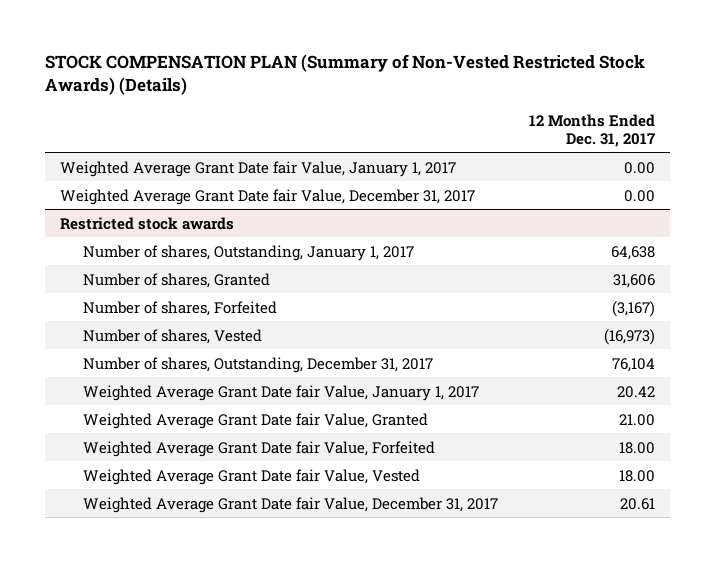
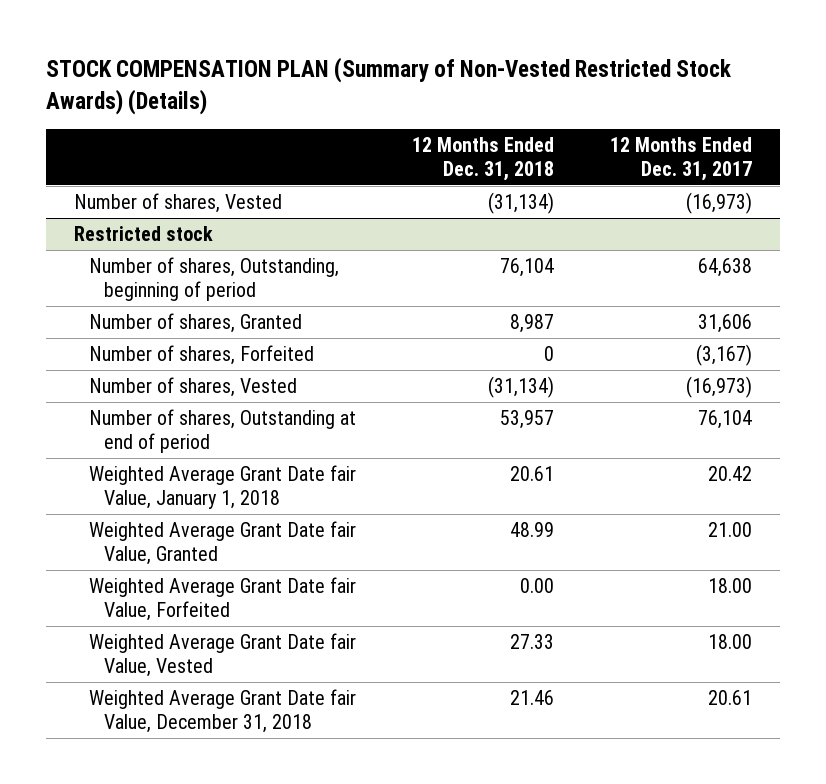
- | 12 Months Ended Dec. 31, 2017
+ | 12 Months Ended Dec. 31, 2018 | 12 Months Ended Dec. 31, 2017
- Weighted Average Grant Date fair Value, January 1, 2017 | 0.00
- Weighted Average Grant Date fair Value, December 31, 2017 | 0.00
- Restricted stock awards
- Number of shares, Outstanding, January 1, 2017 | 64,638
+ Number of shares, Vested | (31,134) | (16,973)
+ Restricted stock
+ Number of shares, Outstanding, beginning of period | 76,104 | 64,638
- Number of shares, Outstanding, December 31, 2017 | 76,104
- Weighted Average Grant Date fair Value, January 1, 2017 | 20.42
+ Number of shares, Outstanding at end of period | 53,957 | 76,104
+ Weighted Average Grant Date fair Value, January 1, 2018 | 20.61 | 20.42
- Weighted Average Grant Date fair Value, December 31, 2017 | 20.61
+ Weighted Average Grant Date fair Value, December 31, 2018 | 21.46 | 20.61

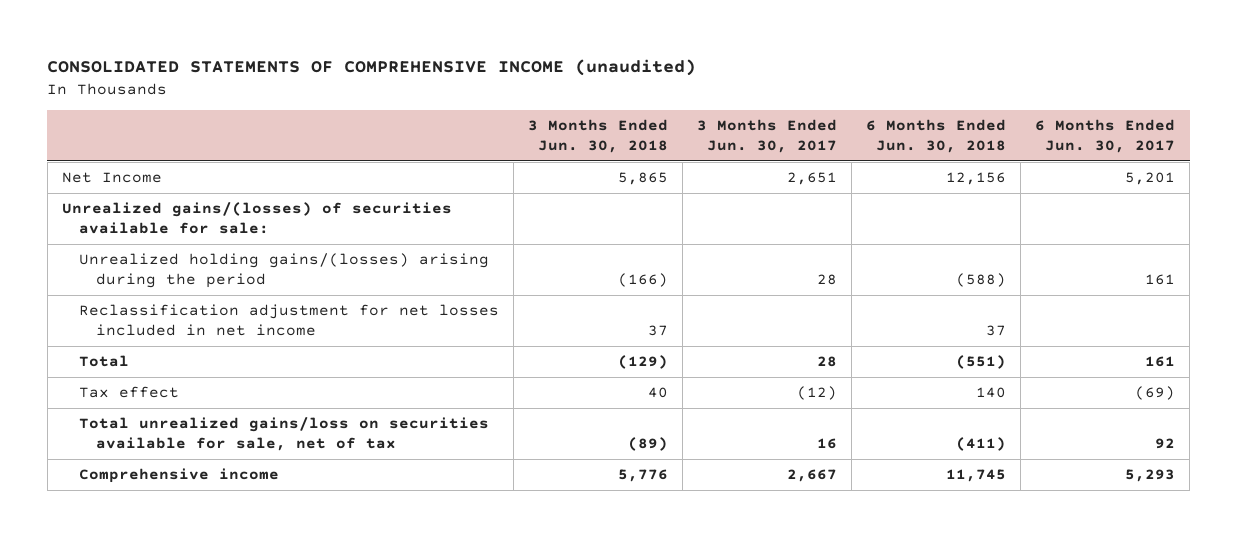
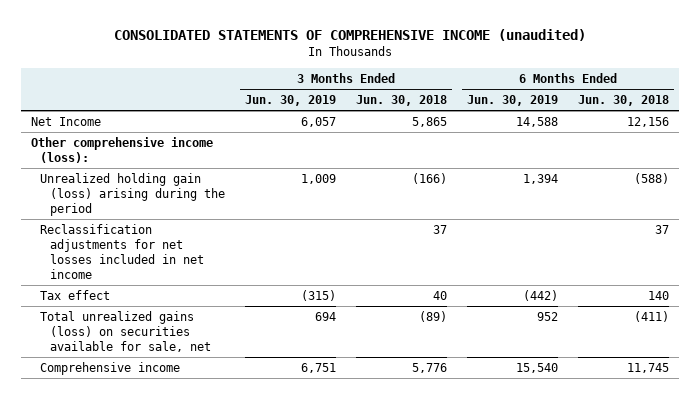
- | 3 Months Ended Jun. 30, 2018 | 3 Months Ended Jun. 30, 2017 | 6 Months Ended Jun. 30, 2018 | 6 Months Ended Jun. 30, 2017
+ | 3 Months Ended Jun. 30, 2019 | 3 Months Ended Jun. 30, 2018 | 6 Months Ended Jun. 30, 2019 | 6 Months Ended Jun. 30, 2018
- Unrealized gains/(losses) of securities available for sale:
- Unrealized holding gains/(losses) arising during the period | (166) | 28 | (588) | 161
- Reclassification adjustment for net losses included in net income | 37 | | 37 |
- Total | (129) | 28 | (551) | 161
+ Other comprehensive income (loss):
+ Unrealized holding gain (loss) arising during the period | 1,009 | (166) | 1,394 | (588)
+ Reclassification adjustments for net losses included in net income | | 37 | | 37
- Total unrealized gains/loss on securities available for sale, net of tax | (89) | 16 | (411) | 92
+ Total unrealized gains (loss) on securities available for sale, net | 694 | (89) | 952 | (411)

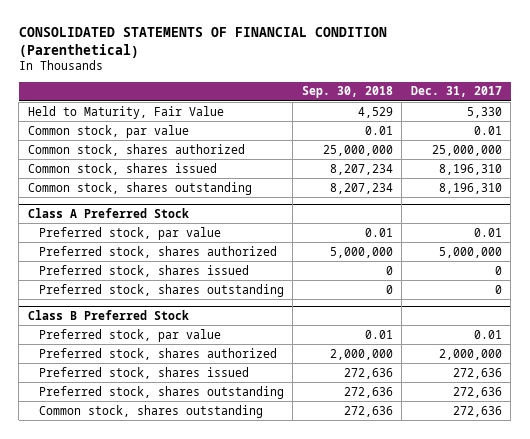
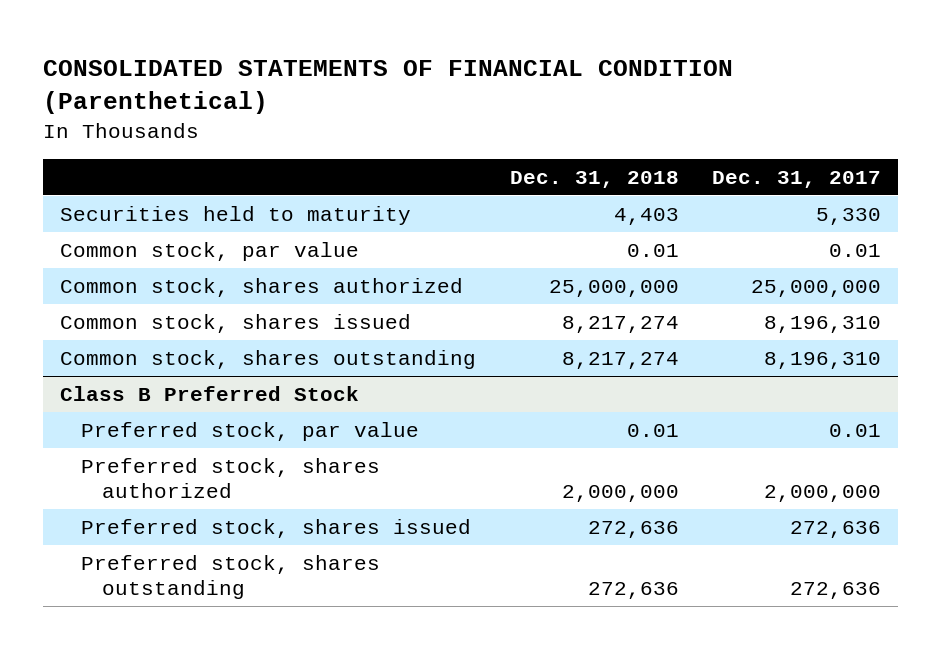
- | Sep. 30, 2018 | Dec. 31, 2017
+ | Dec. 31, 2018 | Dec. 31, 2017
- Held to Maturity, Fair Value | 4,529 | 5,330
+ Securities held to maturity | 4,403 | 5,330
- Class A Preferred Stock
- Preferred stock, par value | 0.01 | 0.01
- Preferred stock, shares authorized | 5,000,000 | 5,000,000
- Preferred stock, shares issued | 0 | 0
- Preferred stock, shares outstanding | 0 | 0
@ Class B Preferred Stock
- Common stock, shares outstanding | 272,636 | 272,636

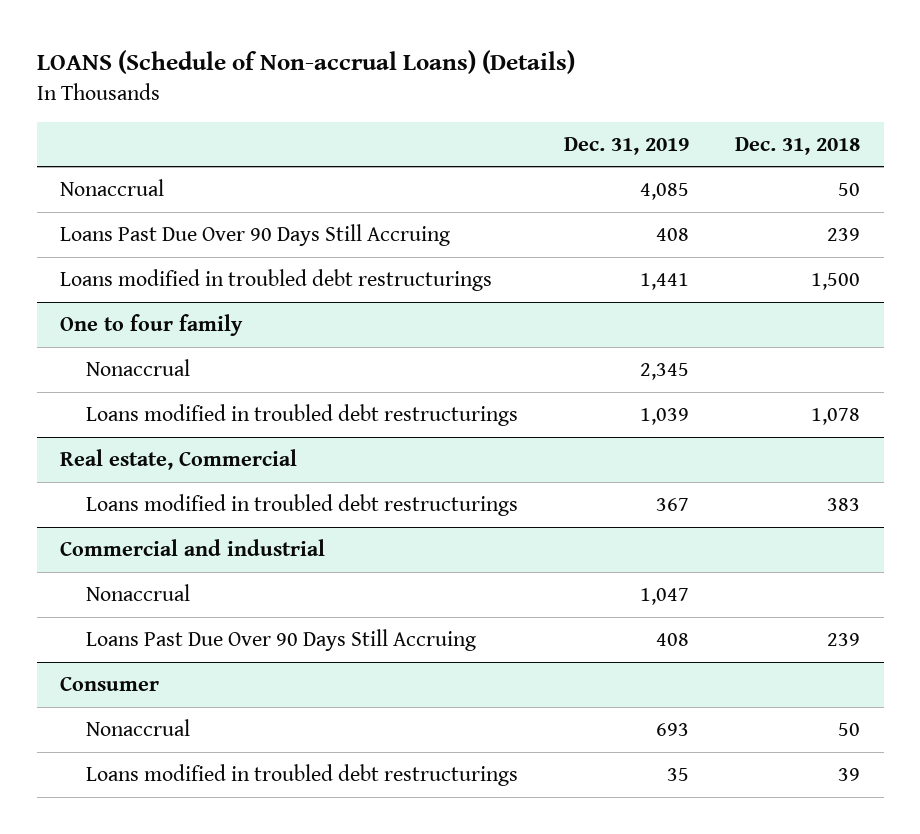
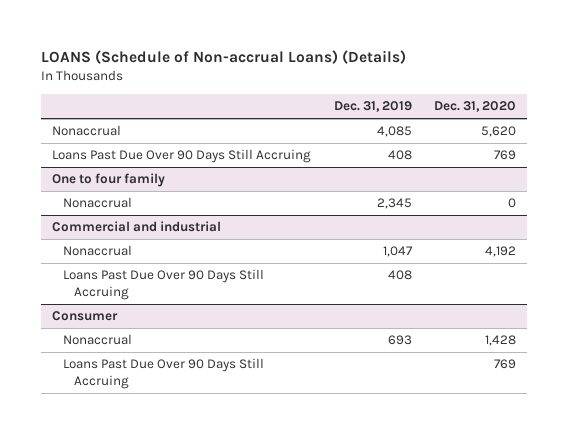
- | Dec. 31, 2019 | Dec. 31, 2018
+ | Dec. 31, 2019 | Dec. 31, 2020
- Loans modified in troubled debt restructurings | 1,441 | 1,500
@ One to four family
- Loans modified in troubled debt restructurings | 1,039 | 1,078
- Real estate, Commercial
- Loans modified in troubled debt restructurings | 367 | 383
@ Consumer
- Loans modified in troubled debt restructurings | 35 | 39
+ Loans Past Due Over 90 Days Still Accruing | | 769

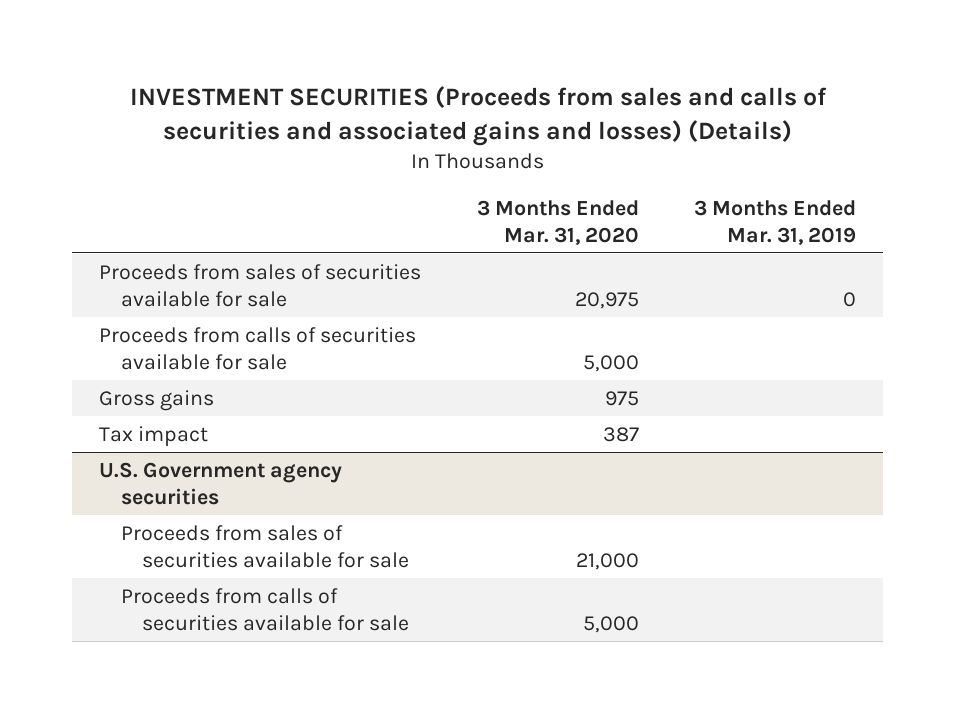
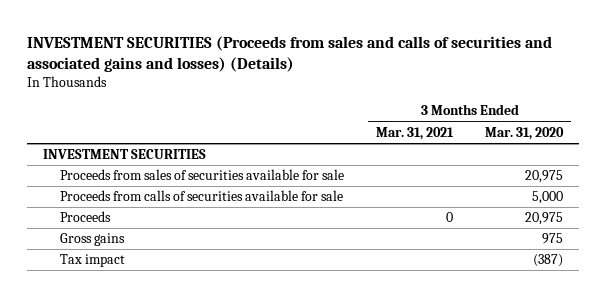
- | 3 Months Ended Mar. 31, 2020 | 3 Months Ended Mar. 31, 2019
+ | 3 Months Ended Mar. 31, 2021 | 3 Months Ended Mar. 31, 2020
+ INVESTMENT SECURITIES
+ Proceeds | 0 | 20,975
- Tax impact | 387 |
- U.S. Government agency securities
- Proceeds from sales of securities available for sale | 21,000 |
- Proceeds from calls of securities available for sale | 5,000 |
+ Tax impact | | (387)

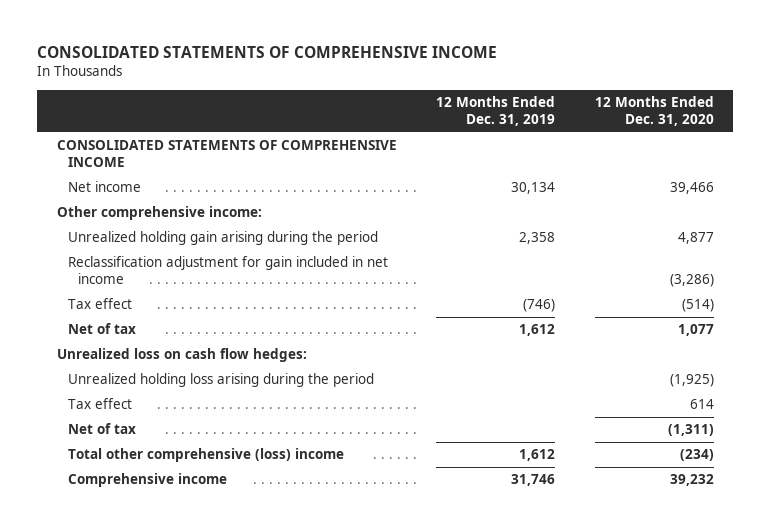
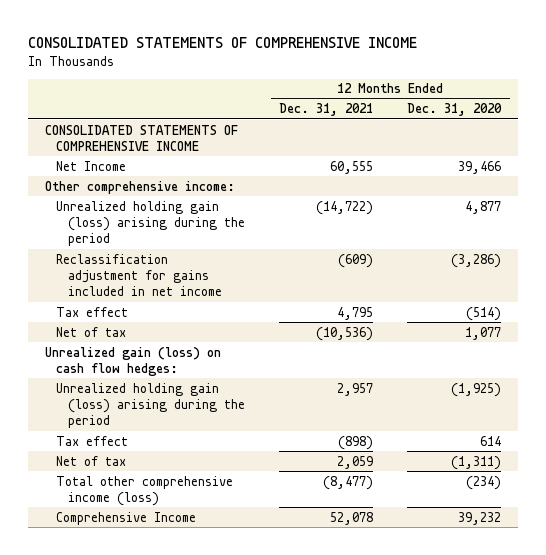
- | 12 Months Ended Dec. 31, 2019 | 12 Months Ended Dec. 31, 2020
+ | 12 Months Ended Dec. 31, 2021 | 12 Months Ended Dec. 31, 2020
- Net income | 30,134 | 39,466
+ Net Income | 60,555 | 39,466
- Unrealized holding gain arising during the period | 2,358 | 4,877
- Reclassification adjustment for gain included in net income | | (3,286)
+ Unrealized holding gain (loss) arising during the period | (14,722) | 4,877
+ Reclassification adjustment for gains included in net income | (609) | (3,286)
- Unrealized loss on cash flow hedges:
- Unrealized holding loss arising during the period | | (1,925)
+ Unrealized gain (loss) on cash flow hedges:
+ Unrealized holding gain (loss) arising during the period | 2,957 | (1,925)
- Total other comprehensive (loss) income | 1,612 | (234)
- Comprehensive income | 31,746 | 39,232
+ Total other comprehensive income (loss) | (8,477) | (234)
+ Comprehensive Income | 52,078 | 39,232

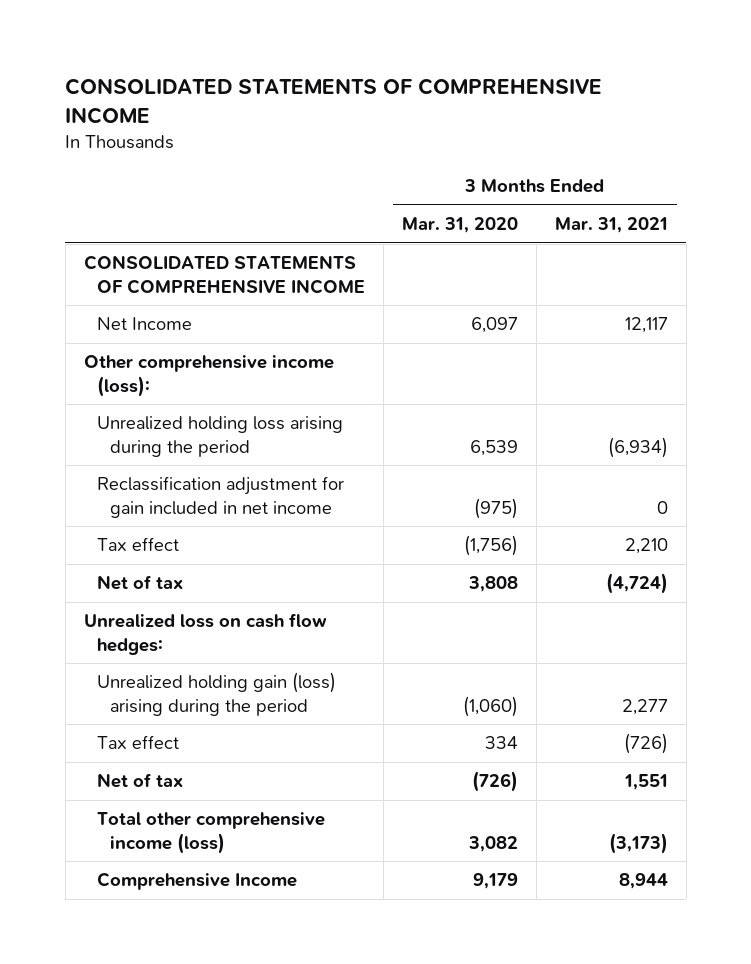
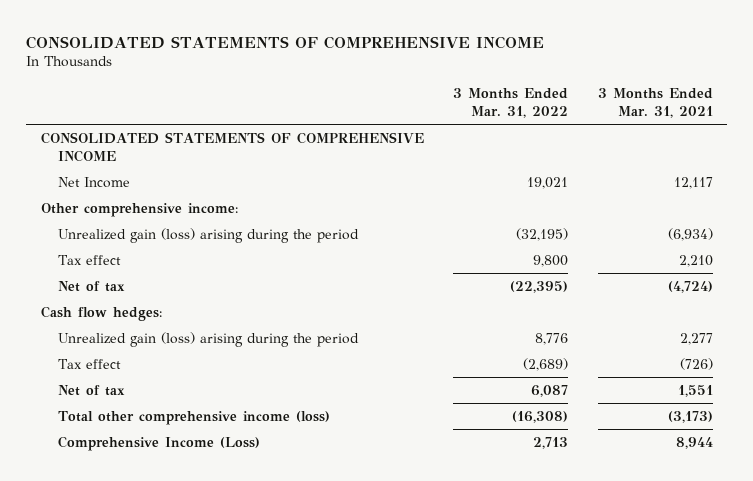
- | 3 Months Ended Mar. 31, 2020 | 3 Months Ended Mar. 31, 2021
+ | 3 Months Ended Mar. 31, 2022 | 3 Months Ended Mar. 31, 2021
- Other comprehensive income (loss):
- Unrealized holding loss arising during the period | 6,539 | (6,934)
- Reclassification adjustment for gain included in net income | (975) | 0
+ Other comprehensive income:
+ Unrealized gain (loss) arising during the period | (32,195) | (6,934)
- Unrealized loss on cash flow hedges:
- Unrealized holding gain (loss) arising during the period | (1,060) | 2,277
+ Cash flow hedges:
+ Unrealized gain (loss) arising during the period | 8,776 | 2,277
- Comprehensive Income | 9,179 | 8,944
+ Comprehensive Income (Loss) | 2,713 | 8,944

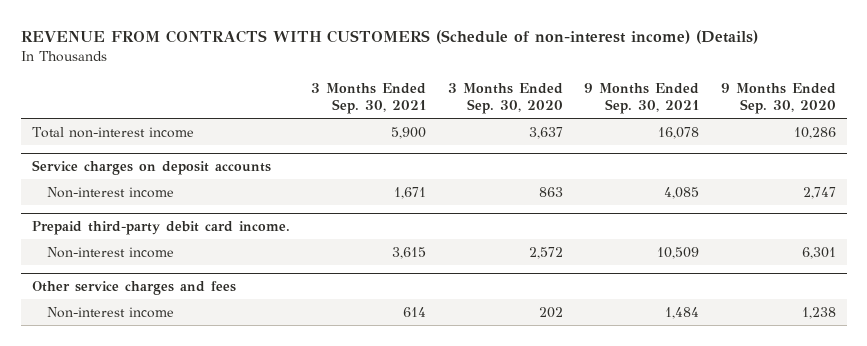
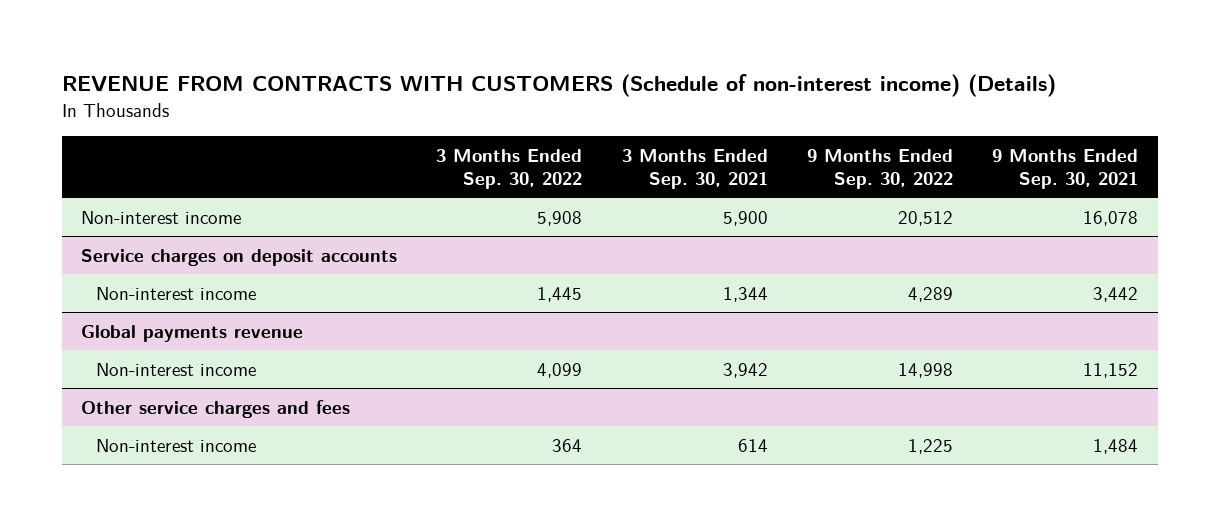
- | 3 Months Ended Sep. 30, 2021 | 3 Months Ended Sep. 30, 2020 | 9 Months Ended Sep. 30, 2021 | 9 Months Ended Sep. 30, 2020
+ | 3 Months Ended Sep. 30, 2022 | 3 Months Ended Sep. 30, 2021 | 9 Months Ended Sep. 30, 2022 | 9 Months Ended Sep. 30, 2021
- Total non-interest income | 5,900 | 3,637 | 16,078 | 10,286
+ Non-interest income | 5,908 | 5,900 | 20,512 | 16,078
@ Service charges on deposit accounts
- Non-interest income | 1,671 | 863 | 4,085 | 2,747
- Prepaid third-party debit card income.
- Non-interest income | 3,615 | 2,572 | 10,509 | 6,301
@ Service charges on deposit accounts
+ Non-interest income | 1,445 | 1,344 | 4,289 | 3,442
+ Global payments revenue
+ Non-interest income | 4,099 | 3,942 | 14,998 | 11,152

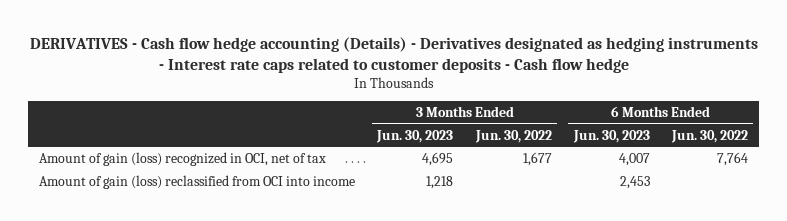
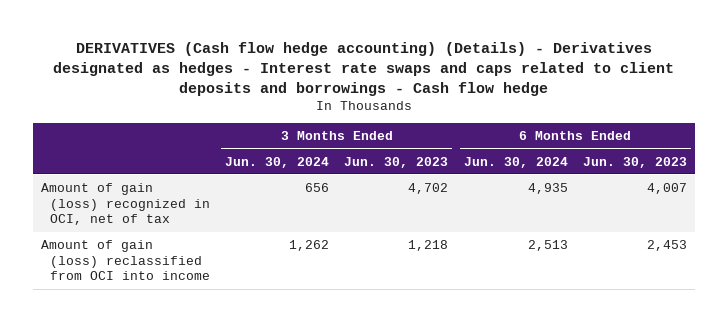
- DERIVATIVES - Cash flow hedge accounting (Details) - Derivatives designated as hedging instruments - Interest rate caps related to customer deposits - Cash flow hedge
+ DERIVATIVES (Cash flow hedge accounting) (Details) - Derivatives designated as hedges - Interest rate swaps and caps related to client deposits and borrowings - Cash flow hedge
- | 3 Months Ended Jun. 30, 2023 | 3 Months Ended Jun. 30, 2022 | 6 Months Ended Jun. 30, 2023 | 6 Months Ended Jun. 30, 2022
+ | 3 Months Ended Jun. 30, 2024 | 3 Months Ended Jun. 30, 2023 | 6 Months Ended Jun. 30, 2024 | 6 Months Ended Jun. 30, 2023
- Amount of gain (loss) recognized in OCI, net of tax | 4,695 | 1,677 | 4,007 | 7,764
+ Amount of gain (loss) recognized in OCI, net of tax | 656 | 4,702 | 4,935 | 4,007

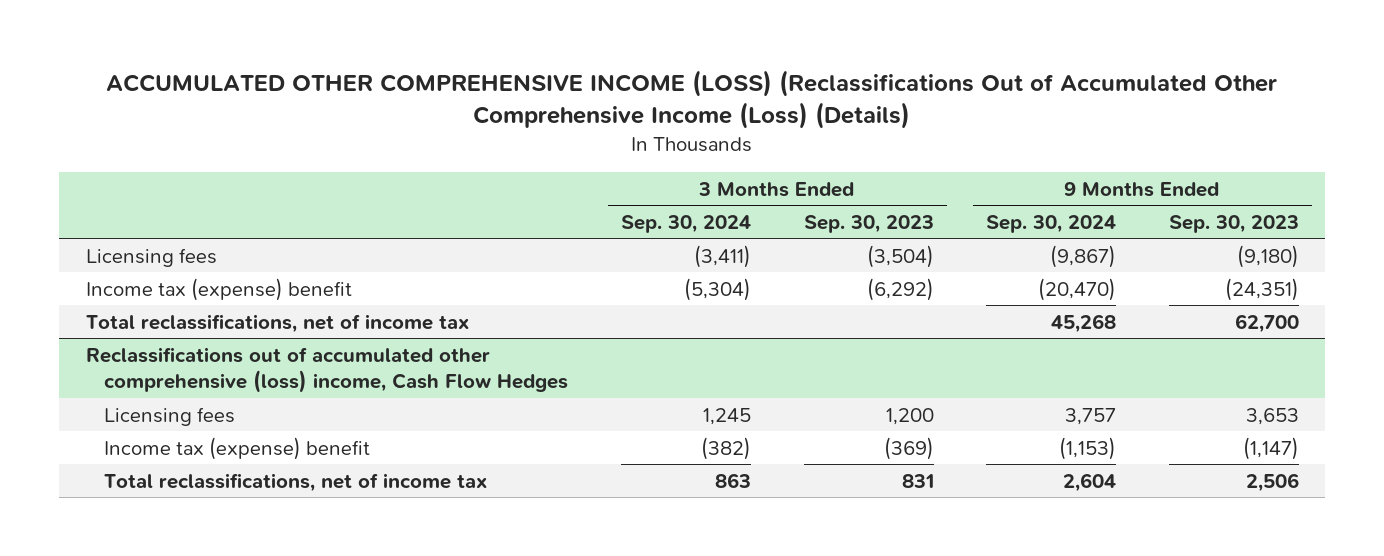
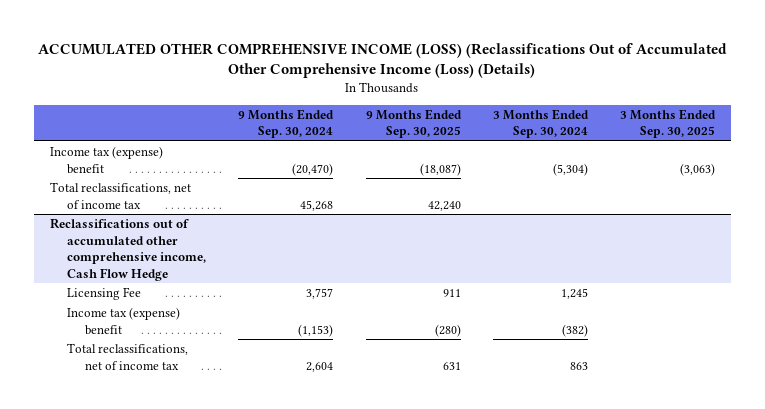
- | 3 Months Ended Sep. 30, 2024 | 3 Months Ended Sep. 30, 2023 | 9 Months Ended Sep. 30, 2024 | 9 Months Ended Sep. 30, 2023
+ | 9 Months Ended Sep. 30, 2024 | 9 Months Ended Sep. 30, 2025 | 3 Months Ended Sep. 30, 2024 | 3 Months Ended Sep. 30, 2025
- Licensing fees | (3,411) | (3,504) | (9,867) | (9,180)
- Reclassifications out of accumulated other comprehensive (loss) income, Cash Flow Hedges
- Licensing fees | 1,245 | 1,200 | 3,757 | 3,653
+ Reclassifications out of accumulated other comprehensive income, Cash Flow Hedge
+ Licensing Fee | 3,757 | 911 | 1,245 |

